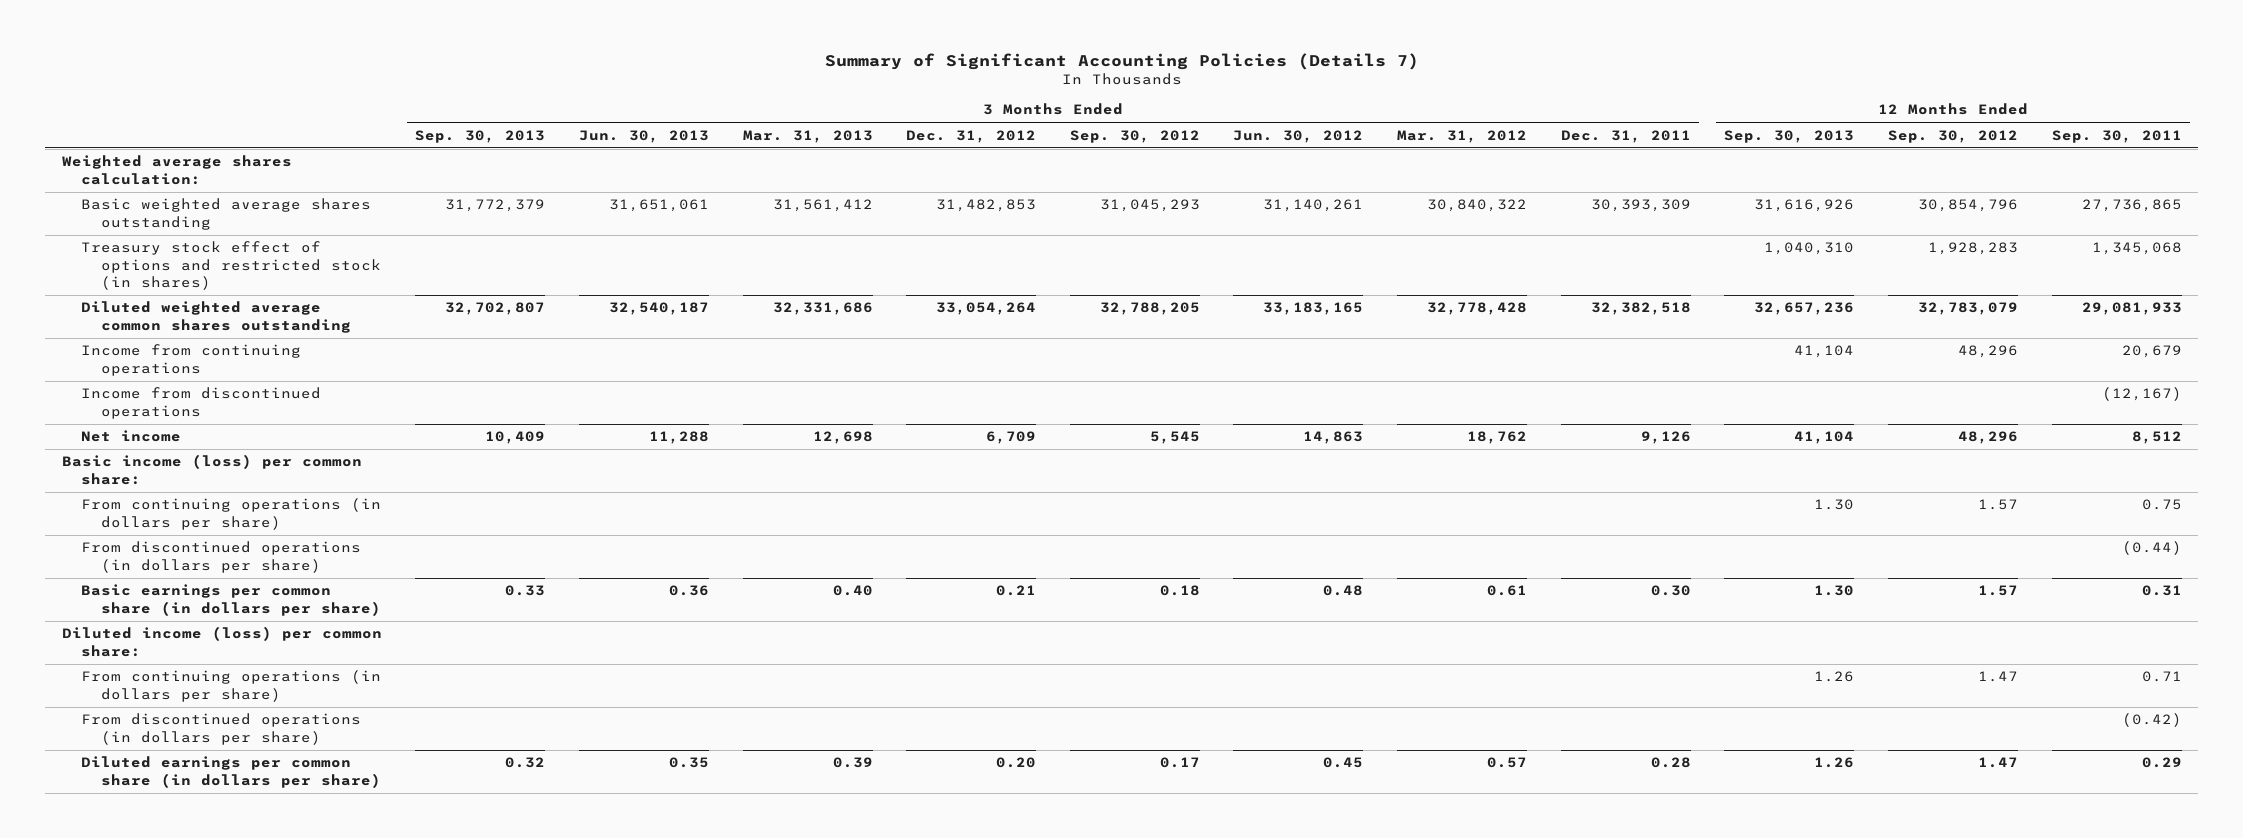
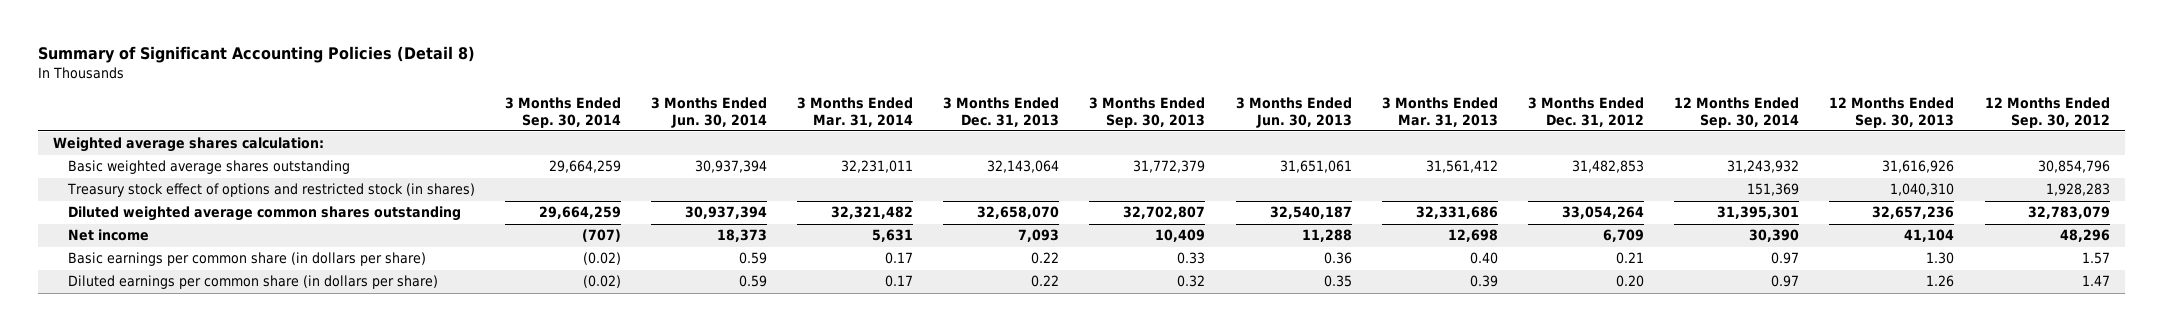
- Summary of Significant Accounting Policies (Details 7)
+ Summary of Significant Accounting Policies (Detail 8)
- | 3 Months Ended Sep. 30, 2013 | 3 Months Ended Jun. 30, 2013 | 3 Months Ended Mar. 31, 2013 | 3 Months Ended Dec. 31, 2012 | 3 Months Ended Sep. 30, 2012 | 3 Months Ended Jun. 30, 2012 | 3 Months Ended Mar. 31, 2012 | 3 Months Ended Dec. 31, 2011 | 12 Months Ended Sep. 30, 2013 | 12 Months Ended Sep. 30, 2012 | 12 Months Ended Sep. 30, 2011
+ | 3 Months Ended Sep. 30, 2014 | 3 Months Ended Jun. 30, 2014 | 3 Months Ended Mar. 31, 2014 | 3 Months Ended Dec. 31, 2013 | 3 Months Ended Sep. 30, 2013 | 3 Months Ended Jun. 30, 2013 | 3 Months Ended Mar. 31, 2013 | 3 Months Ended Dec. 31, 2012 | 12 Months Ended Sep. 30, 2014 | 12 Months Ended Sep. 30, 2013 | 12 Months Ended Sep. 30, 2012
- Income from continuing operations | | | | | | | | | 41,104 | 48,296 | 20,679
- Income from discontinued operations | | | | | | | | | | | (12,167)
- Basic income (loss) per common share:
- From continuing operations (in dollars per share) | | | | | | | | | 1.30 | 1.57 | 0.75
- From discontinued operations (in dollars per share) | | | | | | | | | | | (0.44)
- Diluted income (loss) per common share:
- From continuing operations (in dollars per share) | | | | | | | | | 1.26 | 1.47 | 0.71
- From discontinued operations (in dollars per share) | | | | | | | | | | | (0.42)

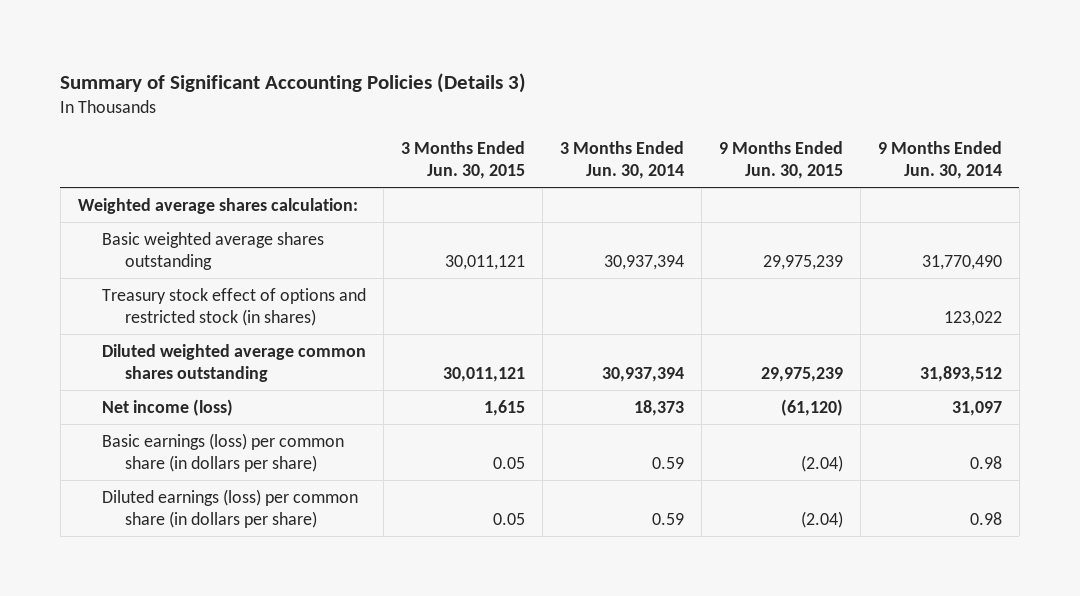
- Summary of Significant Accounting Policies (Detail 8)
+ Summary of Significant Accounting Policies (Details 3)
- | 3 Months Ended Sep. 30, 2014 | 3 Months Ended Jun. 30, 2014 | 3 Months Ended Mar. 31, 2014 | 3 Months Ended Dec. 31, 2013 | 3 Months Ended Sep. 30, 2013 | 3 Months Ended Jun. 30, 2013 | 3 Months Ended Mar. 31, 2013 | 3 Months Ended Dec. 31, 2012 | 12 Months Ended Sep. 30, 2014 | 12 Months Ended Sep. 30, 2013 | 12 Months Ended Sep. 30, 2012
+ | 3 Months Ended Jun. 30, 2015 | 3 Months Ended Jun. 30, 2014 | 9 Months Ended Jun. 30, 2015 | 9 Months Ended Jun. 30, 2014
- Net income | (707) | 18,373 | 5,631 | 7,093 | 10,409 | 11,288 | 12,698 | 6,709 | 30,390 | 41,104 | 48,296
- Basic earnings per common share (in dollars per share) | (0.02) | 0.59 | 0.17 | 0.22 | 0.33 | 0.36 | 0.40 | 0.21 | 0.97 | 1.30 | 1.57
- Diluted earnings per common share (in dollars per share) | (0.02) | 0.59 | 0.17 | 0.22 | 0.32 | 0.35 | 0.39 | 0.20 | 0.97 | 1.26 | 1.47
+ Net income (loss) | 1,615 | 18,373 | (61,120) | 31,097
+ Basic earnings (loss) per common share (in dollars per share) | 0.05 | 0.59 | (2.04) | 0.98
+ Diluted earnings (loss) per common share (in dollars per share) | 0.05 | 0.59 | (2.04) | 0.98

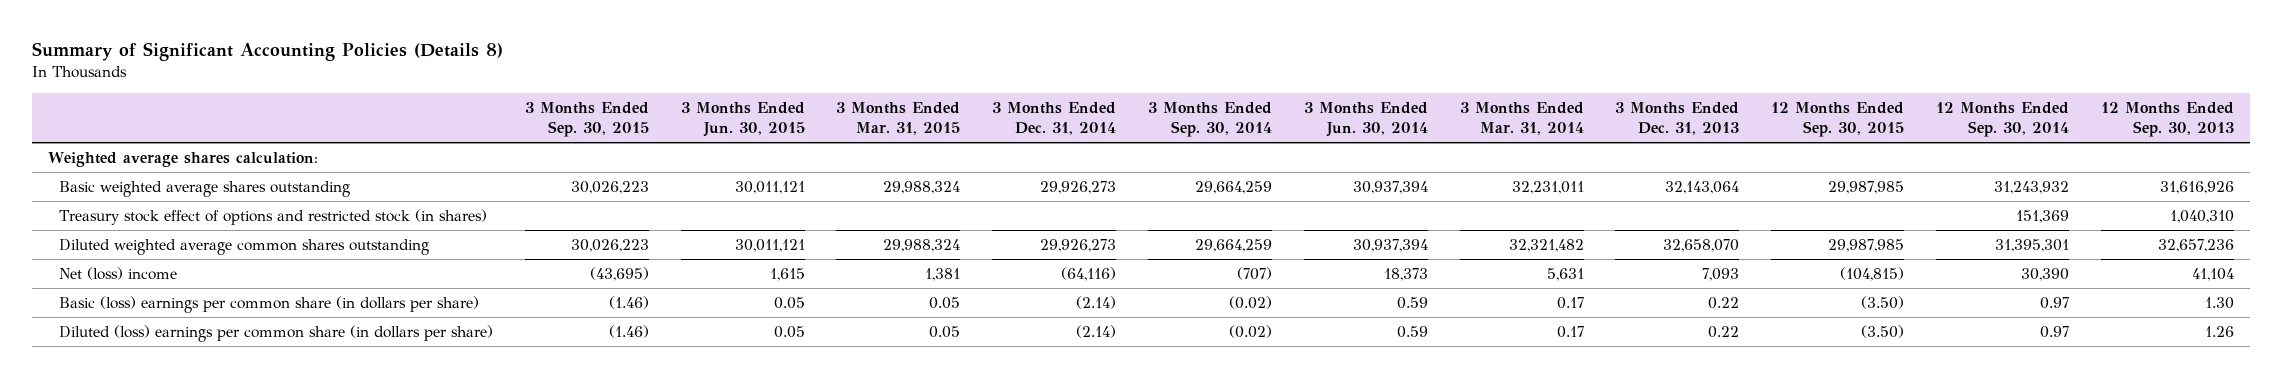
- Summary of Significant Accounting Policies (Details 3)
+ Summary of Significant Accounting Policies (Details 8)
- | 3 Months Ended Jun. 30, 2015 | 3 Months Ended Jun. 30, 2014 | 9 Months Ended Jun. 30, 2015 | 9 Months Ended Jun. 30, 2014
+ | 3 Months Ended Sep. 30, 2015 | 3 Months Ended Jun. 30, 2015 | 3 Months Ended Mar. 31, 2015 | 3 Months Ended Dec. 31, 2014 | 3 Months Ended Sep. 30, 2014 | 3 Months Ended Jun. 30, 2014 | 3 Months Ended Mar. 31, 2014 | 3 Months Ended Dec. 31, 2013 | 12 Months Ended Sep. 30, 2015 | 12 Months Ended Sep. 30, 2014 | 12 Months Ended Sep. 30, 2013
- Net income (loss) | 1,615 | 18,373 | (61,120) | 31,097
- Basic earnings (loss) per common share (in dollars per share) | 0.05 | 0.59 | (2.04) | 0.98
- Diluted earnings (loss) per common share (in dollars per share) | 0.05 | 0.59 | (2.04) | 0.98
+ Net (loss) income | (43,695) | 1,615 | 1,381 | (64,116) | (707) | 18,373 | 5,631 | 7,093 | (104,815) | 30,390 | 41,104
+ Basic (loss) earnings per common share (in dollars per share) | (1.46) | 0.05 | 0.05 | (2.14) | (0.02) | 0.59 | 0.17 | 0.22 | (3.50) | 0.97 | 1.30
+ Diluted (loss) earnings per common share (in dollars per share) | (1.46) | 0.05 | 0.05 | (2.14) | (0.02) | 0.59 | 0.17 | 0.22 | (3.50) | 0.97 | 1.26

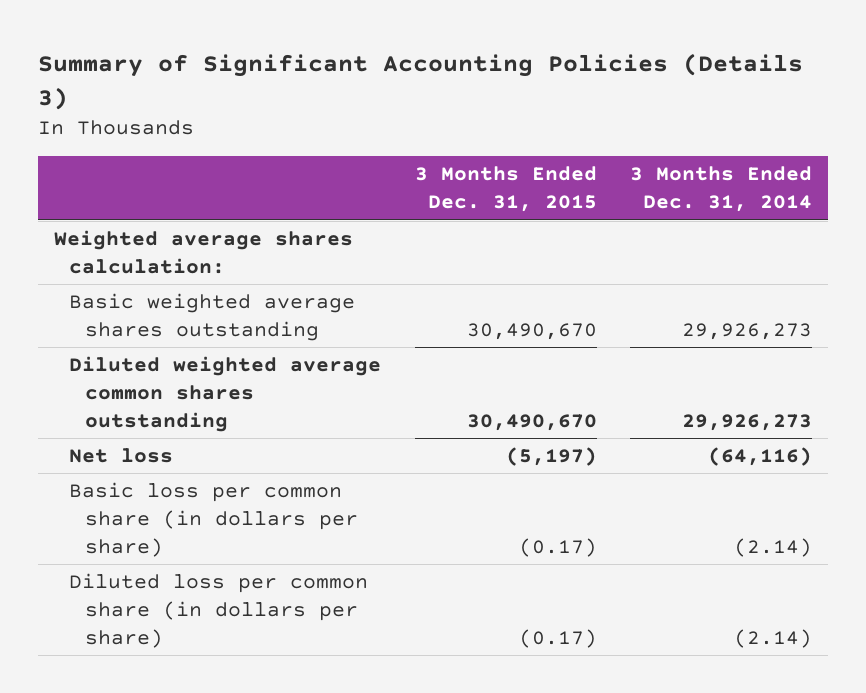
- Summary of Significant Accounting Policies (Details 8)
+ Summary of Significant Accounting Policies (Details 3)
- | 3 Months Ended Sep. 30, 2015 | 3 Months Ended Jun. 30, 2015 | 3 Months Ended Mar. 31, 2015 | 3 Months Ended Dec. 31, 2014 | 3 Months Ended Sep. 30, 2014 | 3 Months Ended Jun. 30, 2014 | 3 Months Ended Mar. 31, 2014 | 3 Months Ended Dec. 31, 2013 | 12 Months Ended Sep. 30, 2015 | 12 Months Ended Sep. 30, 2014 | 12 Months Ended Sep. 30, 2013
+ | 3 Months Ended Dec. 31, 2015 | 3 Months Ended Dec. 31, 2014
- Treasury stock effect of options and restricted stock (in shares) | | | | | | | | | | 151,369 | 1,040,310
- Net (loss) income | (43,695) | 1,615 | 1,381 | (64,116) | (707) | 18,373 | 5,631 | 7,093 | (104,815) | 30,390 | 41,104
- Basic (loss) earnings per common share (in dollars per share) | (1.46) | 0.05 | 0.05 | (2.14) | (0.02) | 0.59 | 0.17 | 0.22 | (3.50) | 0.97 | 1.30
- Diluted (loss) earnings per common share (in dollars per share) | (1.46) | 0.05 | 0.05 | (2.14) | (0.02) | 0.59 | 0.17 | 0.22 | (3.50) | 0.97 | 1.26
+ Net loss | (5,197) | (64,116)
+ Basic loss per common share (in dollars per share) | (0.17) | (2.14)
+ Diluted loss per common share (in dollars per share) | (0.17) | (2.14)

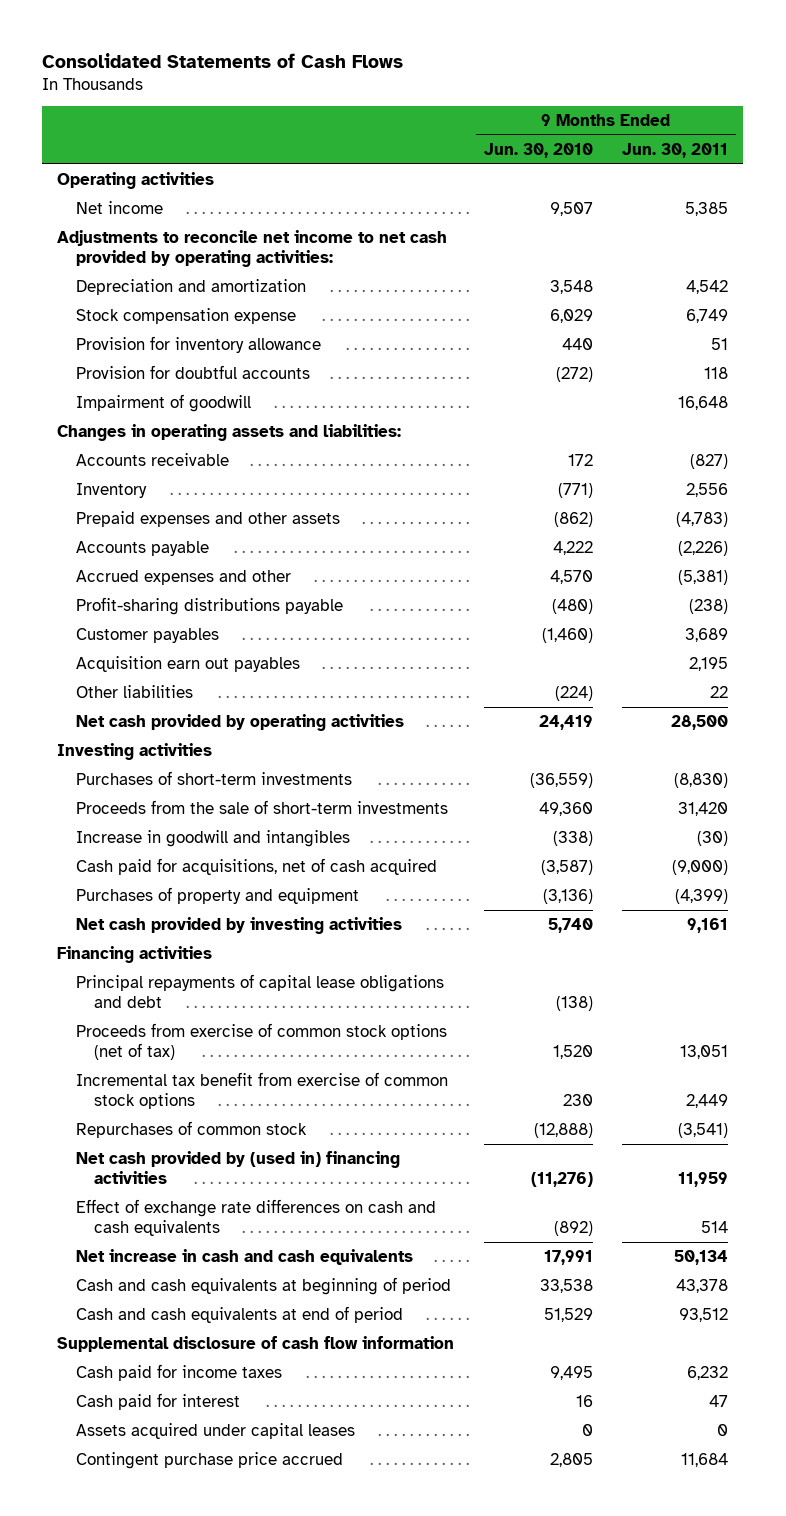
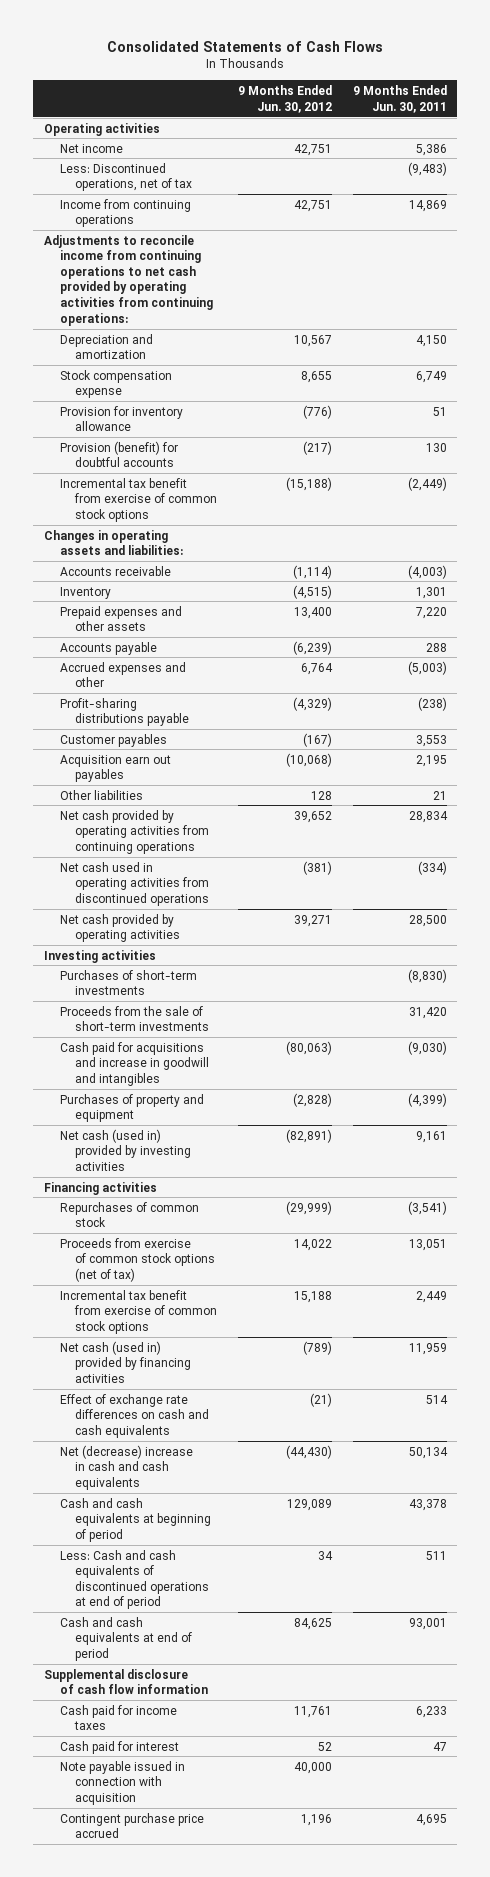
- | 9 Months Ended Jun. 30, 2010 | 9 Months Ended Jun. 30, 2011
+ | 9 Months Ended Jun. 30, 2012 | 9 Months Ended Jun. 30, 2011
- Net income | 9,507 | 5,385
- Adjustments to reconcile net income to net cash provided by operating activities:
- Depreciation and amortization | 3,548 | 4,542
+ Net income | 42,751 | 5,386
+ Less: Discontinued operations, net of tax | | (9,483)
+ Income from continuing operations | 42,751 | 14,869
+ Adjustments to reconcile income from continuing operations to net cash provided by operating activities from continuing operations:
+ Depreciation and amortization | 10,567 | 4,150
- Provision for doubtful accounts | (272) | 118
- Impairment of goodwill | | 16,648
+ Provision (benefit) for doubtful accounts | (217) | 130
+ Incremental tax benefit from exercise of common stock options | (15,188) | (2,449)
- Accounts receivable | 172 | (827)
- Inventory | (771) | 2,556
- Prepaid expenses and other assets | (862) | (4,783)
- Accounts payable | 4,222 | (2,226)
- Accrued expenses and other | 4,570 | (5,381)
+ Accounts receivable | (1,114) | (4,003)
+ Inventory | (4,515) | 1,301
+ Prepaid expenses and other assets | 13,400 | 7,220
+ Accounts payable | (6,239) | 288
+ Accrued expenses and other | 6,764 | (5,003)
- Customer payables | (1,460) | 3,689
+ Customer payables | (167) | 3,553
- Other liabilities | (224) | 22
+ Other liabilities | 128 | 21
+ Net cash provided by operating activities from continuing operations | 39,652 | 28,834
+ Net cash used in operating activities from discontinued operations | (381) | (334)
- Increase in goodwill and intangibles | (338) | (30)
- Cash paid for acquisitions, net of cash acquired | (3,587) | (9,000)
+ Cash paid for acquisitions and increase in goodwill and intangibles | (80,063) | (9,030)
- Net cash provided by investing activities | 5,740 | 9,161
+ Net cash (used in) provided by investing activities | (82,891) | 9,161
- Principal repayments of capital lease obligations and debt | (138) |
moved up: Repurchases of common stock | (29,999) | (3,541)
- Net cash provided by (used in) financing activities | (11,276) | 11,959
+ Net cash (used in) provided by financing activities | (789) | 11,959
- Net increase in cash and cash equivalents | 17,991 | 50,134
+ Net (decrease) increase in cash and cash equivalents | (44,430) | 50,134
- Cash and cash equivalents at end of period | 51,529 | 93,512
+ Less: Cash and cash equivalents of discontinued operations at end of period | 34 | 511
+ Cash and cash equivalents at end of period | 84,625 | 93,001
- Cash paid for income taxes | 9,495 | 6,232
+ Cash paid for income taxes | 11,761 | 6,233
- Assets acquired under capital leases | 0 | 0
- Contingent purchase price accrued | 2,805 | 11,684
+ Note payable issued in connection with acquisition | 40,000 |
+ Contingent purchase price accrued | 1,196 | 4,695

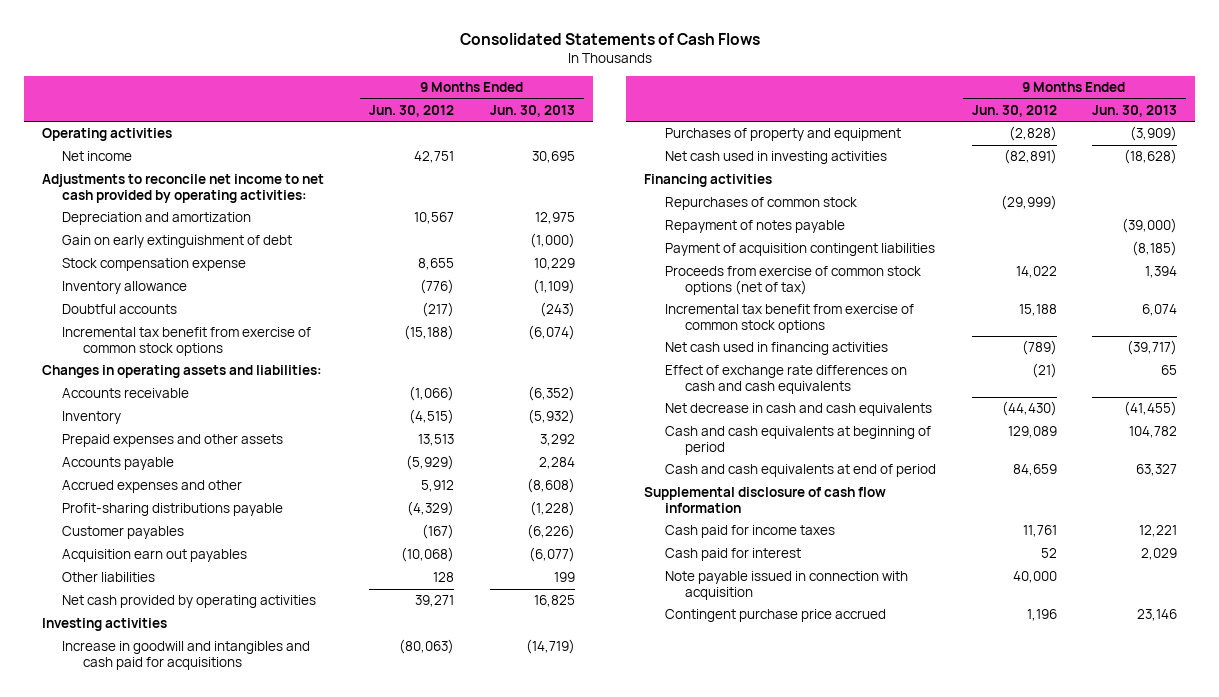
- | 9 Months Ended Jun. 30, 2012 | 9 Months Ended Jun. 30, 2011
+ | 9 Months Ended Jun. 30, 2012 | 9 Months Ended Jun. 30, 2013
- Less: Discontinued operations, net of tax | | (9,483)
- Income from continuing operations | 42,751 | 14,869
- Adjustments to reconcile income from continuing operations to net cash provided by operating activities from continuing operations:
+ Adjustments to reconcile net income to net cash provided by operating activities:
+ Gain on early extinguishment of debt | | (1,000)
- Provision for inventory allowance | (776) | 51
- Provision (benefit) for doubtful accounts | (217) | 130
+ Inventory allowance | (776) | (1,109)
+ Doubtful accounts | (217) | (243)
- Accounts receivable | (1,114) | (4,003)
+ Accounts receivable | (1,066) | (6,352)
- Prepaid expenses and other assets | 13,400 | 7,220
- Accounts payable | (6,239) | 288
- Accrued expenses and other | 6,764 | (5,003)
+ Prepaid expenses and other assets | 13,513 | 3,292
+ Accounts payable | (5,929) | 2,284
+ Accrued expenses and other | 5,912 | (8,608)
- Net cash provided by operating activities from continuing operations | 39,652 | 28,834
- Net cash used in operating activities from discontinued operations | (381) | (334)
- Purchases of short-term investments | | (8,830)
- Proceeds from the sale of short-term investments | | 31,420
- Cash paid for acquisitions and increase in goodwill and intangibles | (80,063) | (9,030)
+ Increase in goodwill and intangibles and cash paid for acquisitions | (80,063) | (14,719)
- Net cash (used in) provided by investing activities | (82,891) | 9,161
+ Net cash used in investing activities | (82,891) | (18,628)
+ Repayment of notes payable | | (39,000)
+ Payment of acquisition contingent liabilities | | (8,185)
- Net cash (used in) provided by financing activities | (789) | 11,959
+ Net cash used in financing activities | (789) | (39,717)
- Net (decrease) increase in cash and cash equivalents | (44,430) | 50,134
+ Net decrease in cash and cash equivalents | (44,430) | (41,455)
- Less: Cash and cash equivalents of discontinued operations at end of period | 34 | 511
- Cash and cash equivalents at end of period | 84,625 | 93,001
+ Cash and cash equivalents at end of period | 84,659 | 63,327

